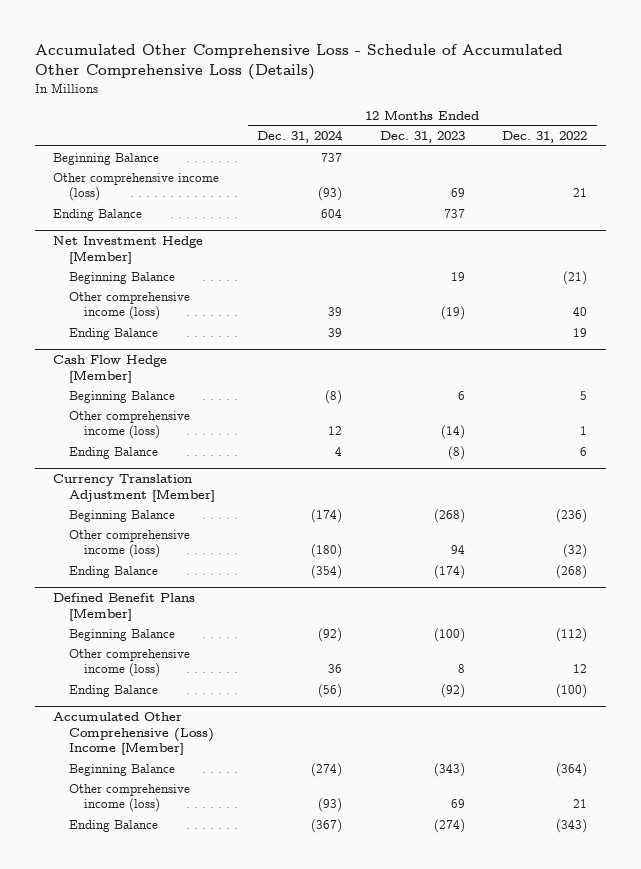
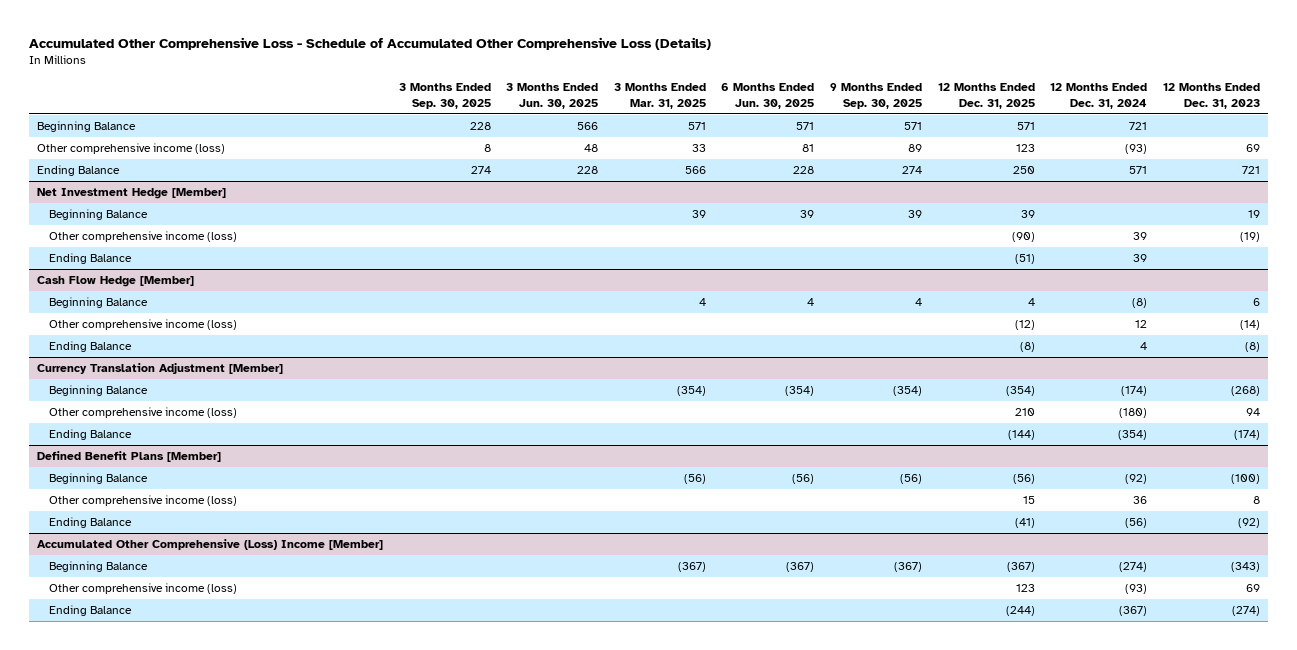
- | 12 Months Ended Dec. 31, 2024 | 12 Months Ended Dec. 31, 2023 | 12 Months Ended Dec. 31, 2022
+ | 3 Months Ended Sep. 30, 2025 | 3 Months Ended Jun. 30, 2025 | 3 Months Ended Mar. 31, 2025 | 6 Months Ended Jun. 30, 2025 | 9 Months Ended Sep. 30, 2025 | 12 Months Ended Dec. 31, 2025 | 12 Months Ended Dec. 31, 2024 | 12 Months Ended Dec. 31, 2023
- Beginning Balance | 737 | |
+ Beginning Balance | 228 | 566 | 571 | 571 | 571 | 571 | 721 |
- Ending Balance | 604 | 737 |
+ Ending Balance | 274 | 228 | 566 | 228 | 274 | 250 | 571 | 721

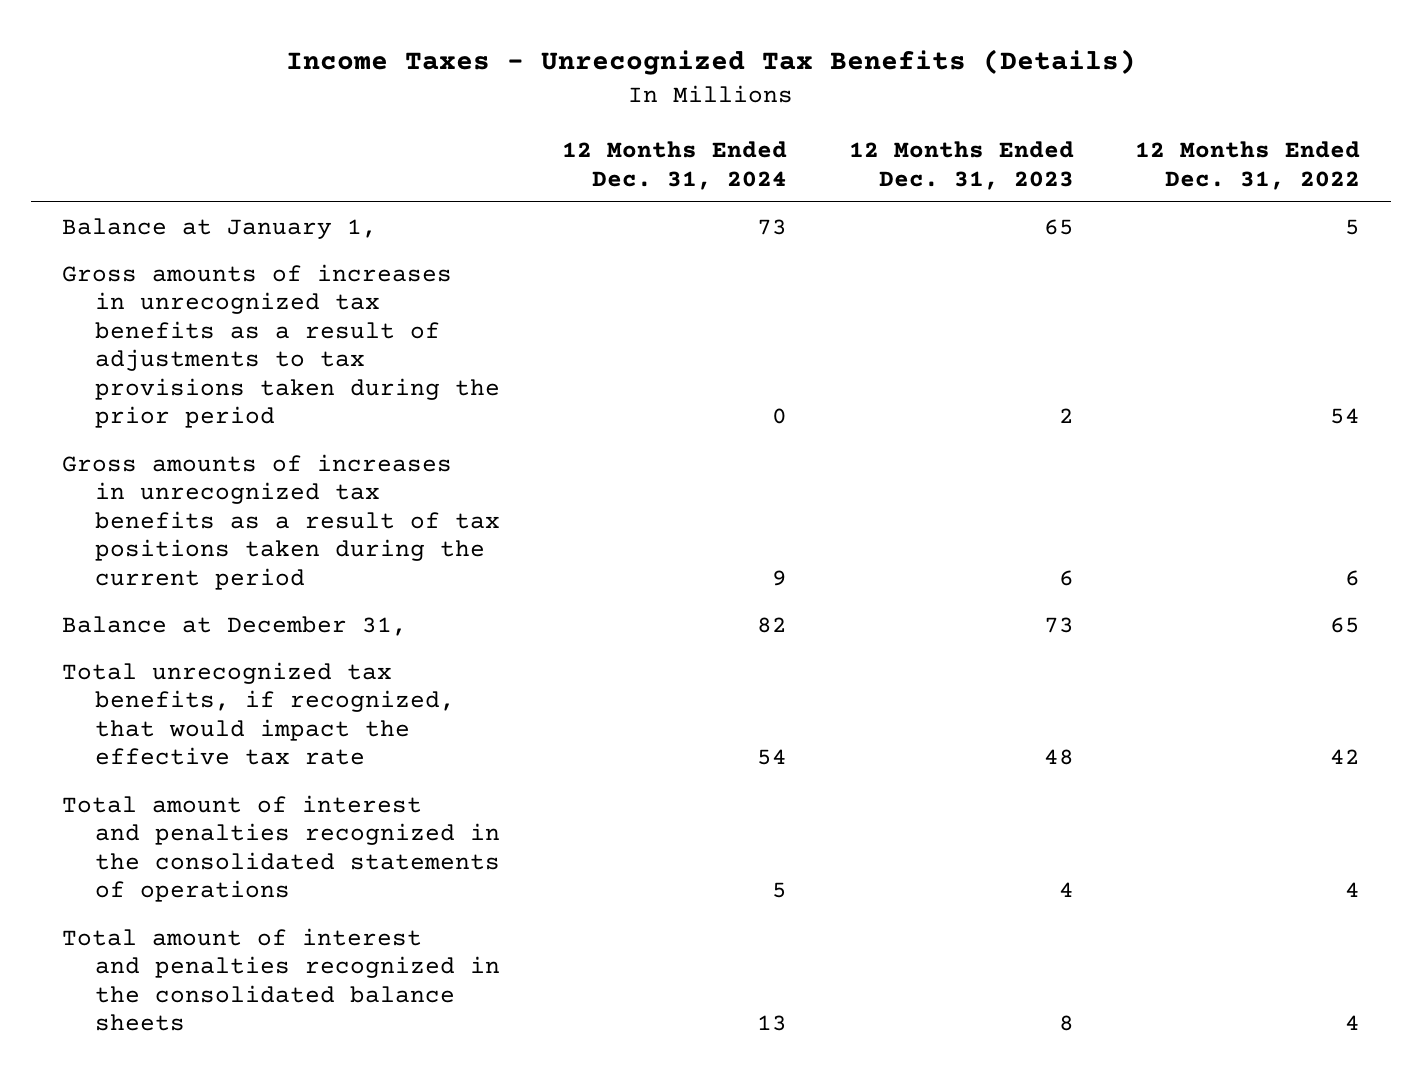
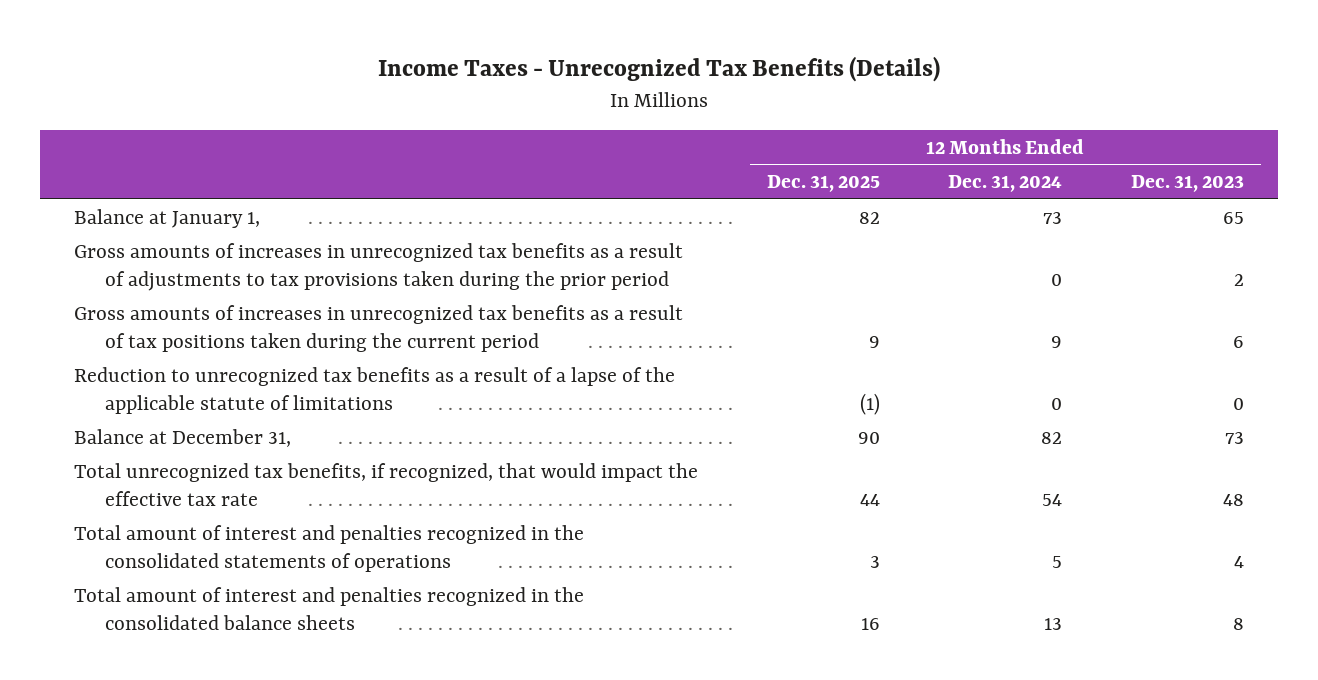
- | 12 Months Ended Dec. 31, 2024 | 12 Months Ended Dec. 31, 2023 | 12 Months Ended Dec. 31, 2022
+ | 12 Months Ended Dec. 31, 2025 | 12 Months Ended Dec. 31, 2024 | 12 Months Ended Dec. 31, 2023
+ Reduction to unrecognized tax benefits as a result of a lapse of the applicable statute of limitations | (1) | 0 | 0

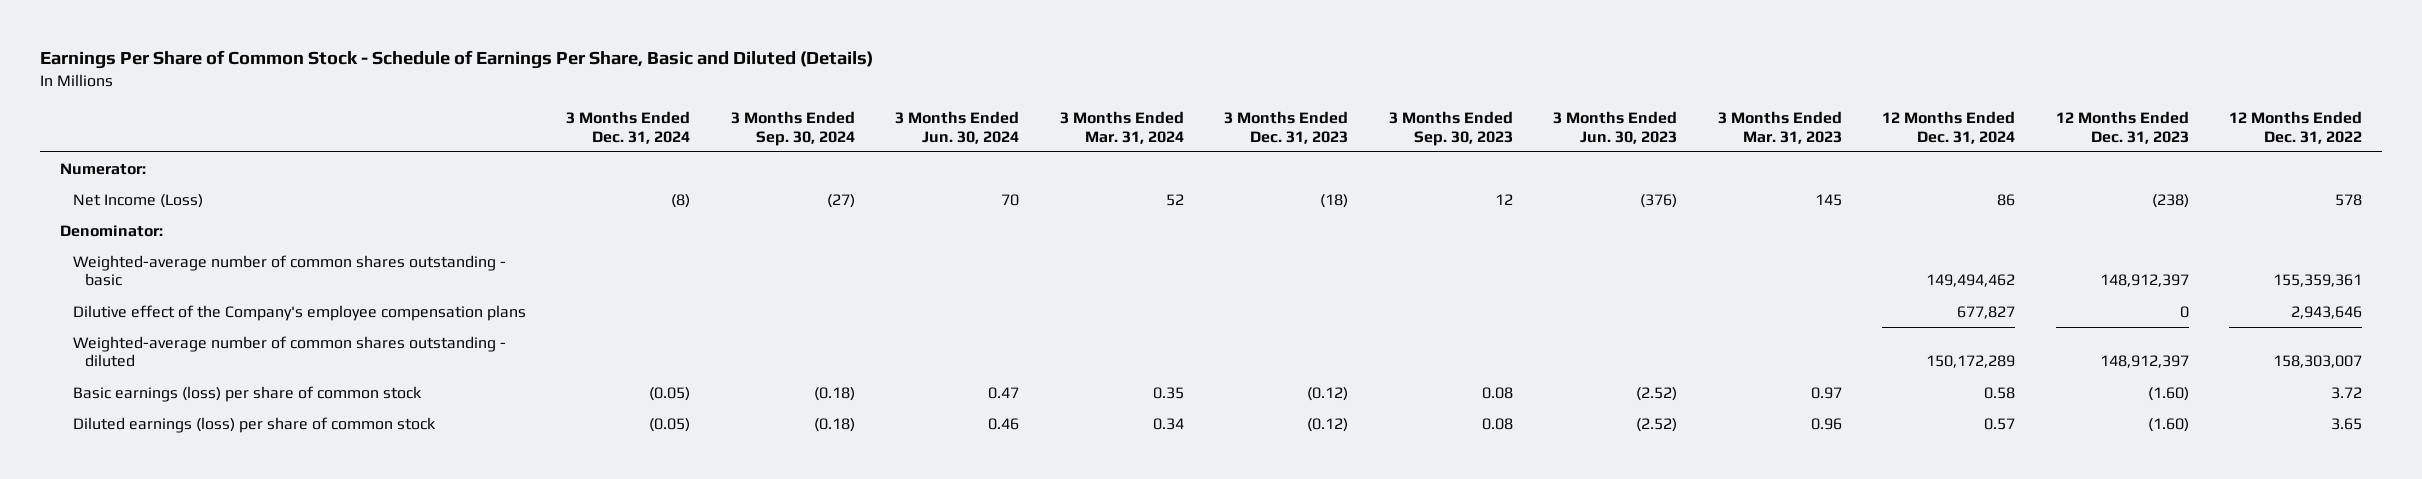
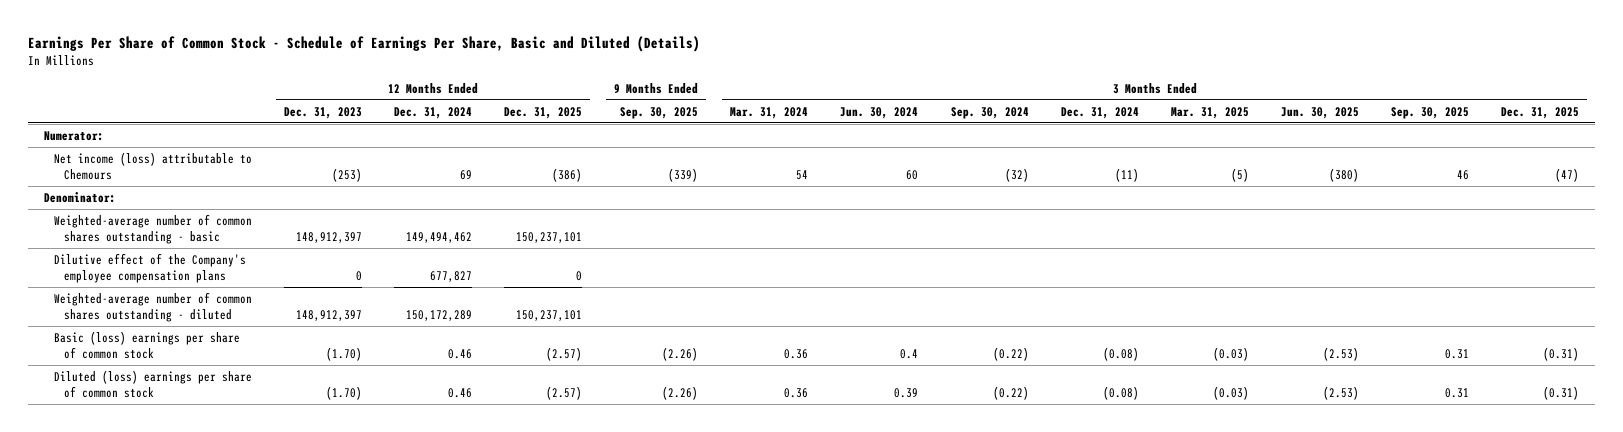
- | 3 Months Ended Dec. 31, 2024 | 3 Months Ended Sep. 30, 2024 | 3 Months Ended Jun. 30, 2024 | 3 Months Ended Mar. 31, 2024 | 3 Months Ended Dec. 31, 2023 | 3 Months Ended Sep. 30, 2023 | 3 Months Ended Jun. 30, 2023 | 3 Months Ended Mar. 31, 2023 | 12 Months Ended Dec. 31, 2024 | 12 Months Ended Dec. 31, 2023 | 12 Months Ended Dec. 31, 2022
+ | 12 Months Ended Dec. 31, 2023 | 12 Months Ended Dec. 31, 2024 | 12 Months Ended Dec. 31, 2025 | 9 Months Ended Sep. 30, 2025 | 3 Months Ended Mar. 31, 2024 | 3 Months Ended Jun. 30, 2024 | 3 Months Ended Sep. 30, 2024 | 3 Months Ended Dec. 31, 2024 | 3 Months Ended Mar. 31, 2025 | 3 Months Ended Jun. 30, 2025 | 3 Months Ended Sep. 30, 2025 | 3 Months Ended Dec. 31, 2025
- Net Income (Loss) | (8) | (27) | 70 | 52 | (18) | 12 | (376) | 145 | 86 | (238) | 578
+ Net income (loss) attributable to Chemours | (253) | 69 | (386) | (339) | 54 | 60 | (32) | (11) | (5) | (380) | 46 | (47)
- Basic earnings (loss) per share of common stock | (0.05) | (0.18) | 0.47 | 0.35 | (0.12) | 0.08 | (2.52) | 0.97 | 0.58 | (1.60) | 3.72
- Diluted earnings (loss) per share of common stock | (0.05) | (0.18) | 0.46 | 0.34 | (0.12) | 0.08 | (2.52) | 0.96 | 0.57 | (1.60) | 3.65
+ Basic (loss) earnings per share of common stock | (1.70) | 0.46 | (2.57) | (2.26) | 0.36 | 0.4 | (0.22) | (0.08) | (0.03) | (2.53) | 0.31 | (0.31)
+ Diluted (loss) earnings per share of common stock | (1.70) | 0.46 | (2.57) | (2.26) | 0.36 | 0.39 | (0.22) | (0.08) | (0.03) | (2.53) | 0.31 | (0.31)

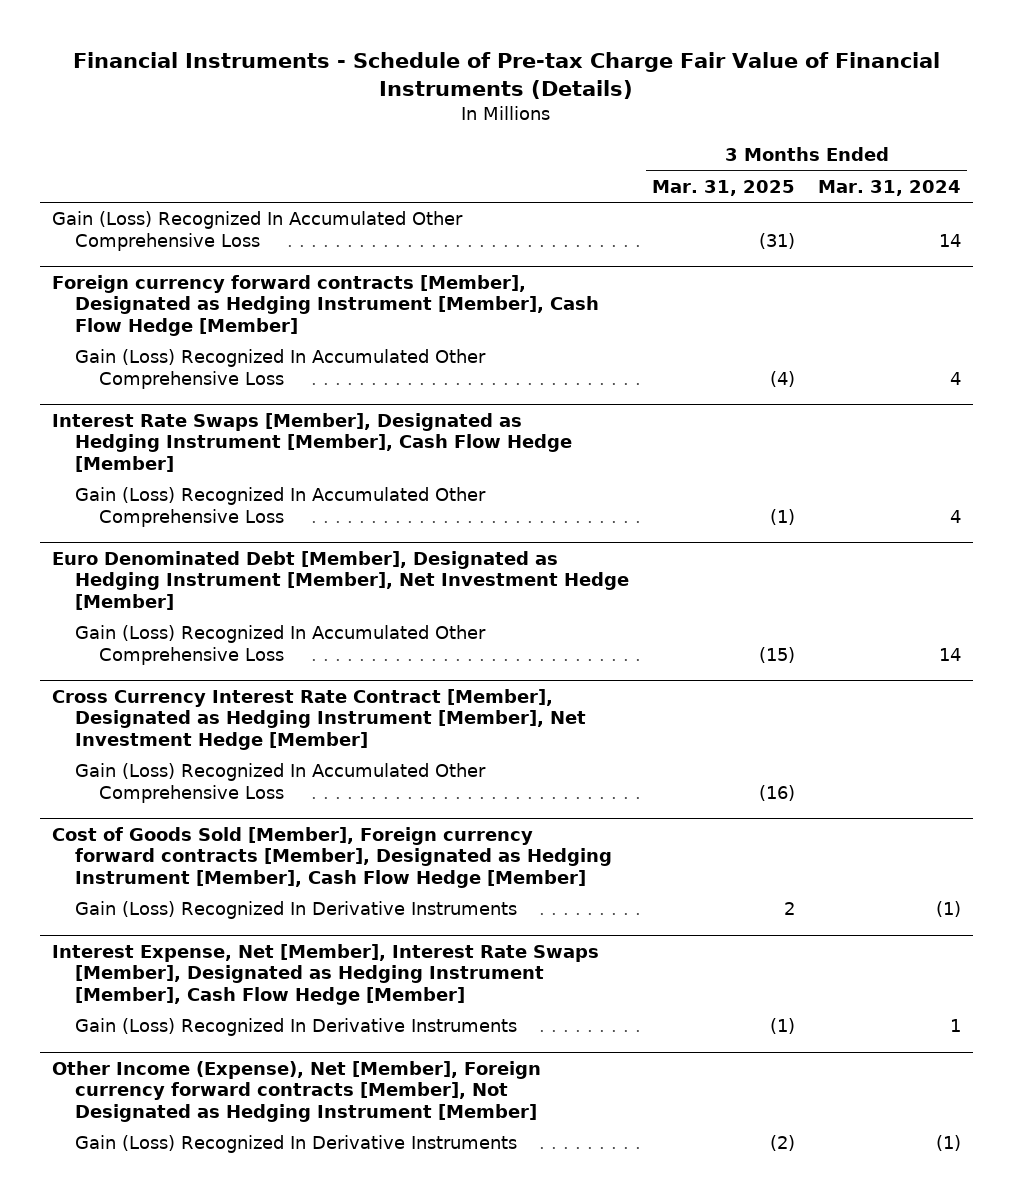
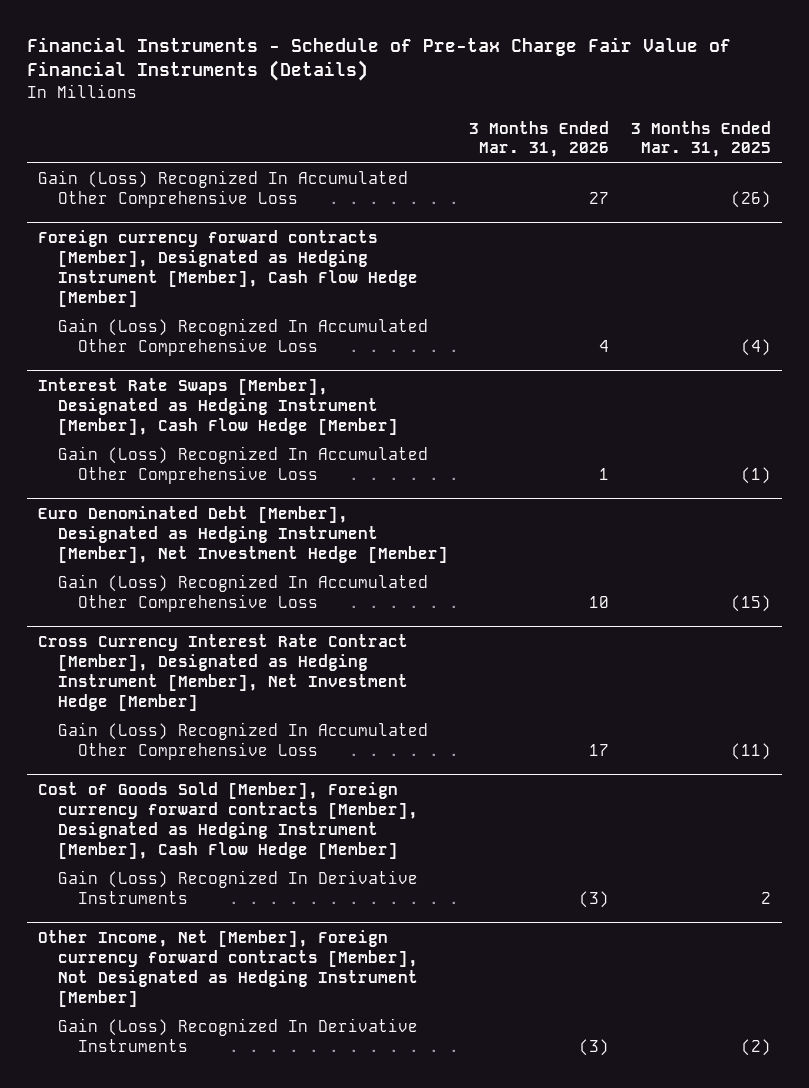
- | 3 Months Ended Mar. 31, 2025 | 3 Months Ended Mar. 31, 2024
+ | 3 Months Ended Mar. 31, 2026 | 3 Months Ended Mar. 31, 2025
- Gain (Loss) Recognized In Accumulated Other Comprehensive Loss | (31) | 14
+ Gain (Loss) Recognized In Accumulated Other Comprehensive Loss | 27 | (26)
@ Cross Currency Interest Rate Contract [Member], Designated as Hedging Instrument [Member], Net Investment Hedge [Member]
- Gain (Loss) Recognized In Accumulated Other Comprehensive Loss | (16) |
+ Gain (Loss) Recognized In Accumulated Other Comprehensive Loss | 17 | (11)
- Interest Expense, Net [Member], Interest Rate Swaps [Member], Designated as Hedging Instrument [Member], Cash Flow Hedge [Member]
- Gain (Loss) Recognized In Derivative Instruments | (1) | 1
- Other Income (Expense), Net [Member], Foreign currency forward contracts [Member], Not Designated as Hedging Instrument [Member]
+ Other Income, Net [Member], Foreign currency forward contracts [Member], Not Designated as Hedging Instrument [Member]

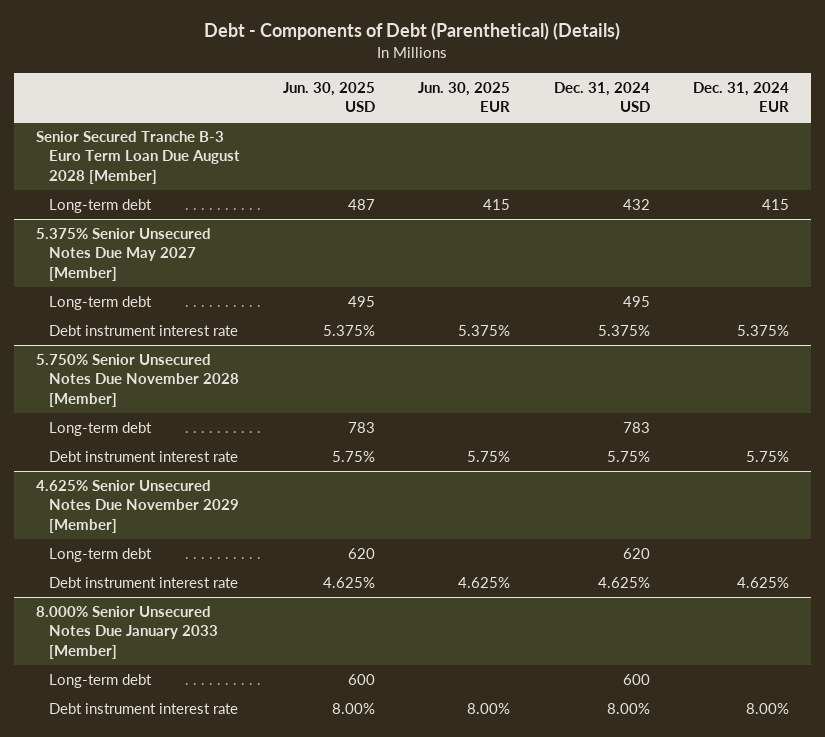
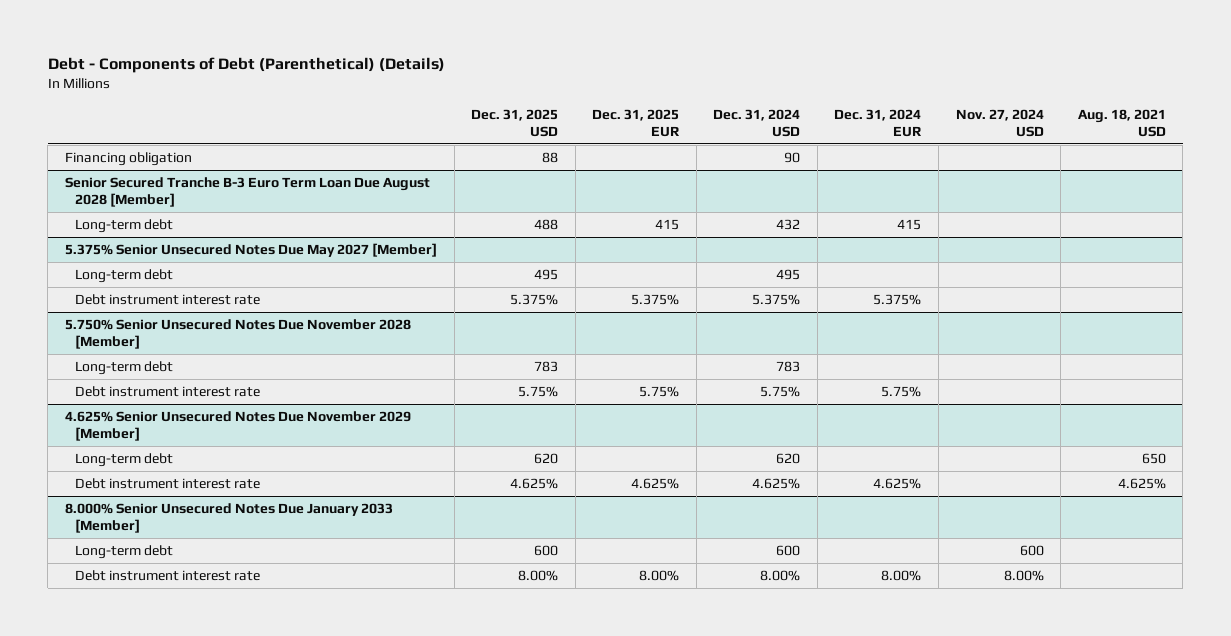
- | Jun. 30, 2025 USD | Jun. 30, 2025 EUR | Dec. 31, 2024 USD | Dec. 31, 2024 EUR
+ | Dec. 31, 2025 USD | Dec. 31, 2025 EUR | Dec. 31, 2024 USD | Dec. 31, 2024 EUR | Nov. 27, 2024 USD | Aug. 18, 2021 USD
+ Financing obligation | 88 | | 90 | | |

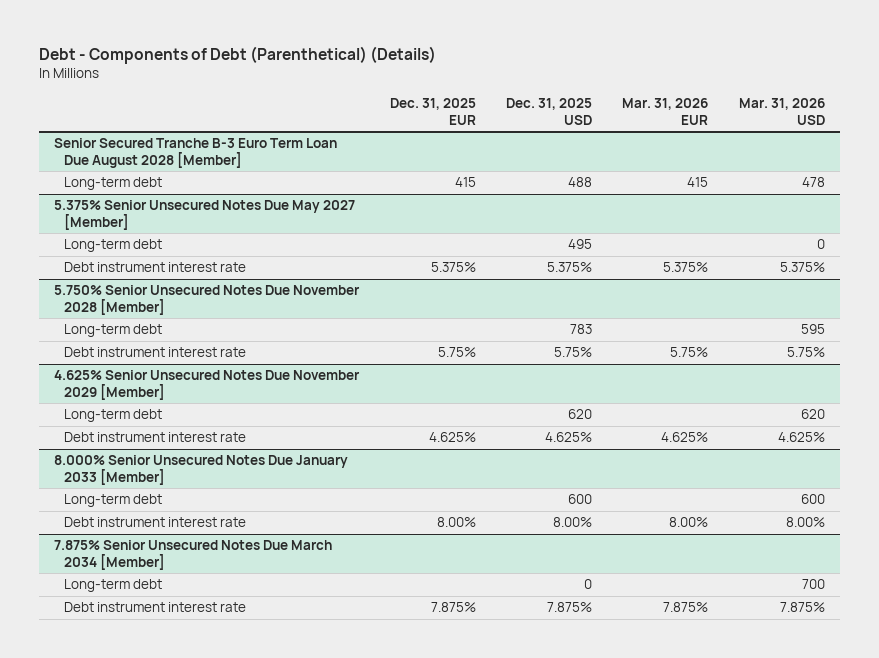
- | Dec. 31, 2025 USD | Dec. 31, 2025 EUR | Dec. 31, 2024 USD | Dec. 31, 2024 EUR | Nov. 27, 2024 USD | Aug. 18, 2021 USD
+ | Dec. 31, 2025 EUR | Dec. 31, 2025 USD | Mar. 31, 2026 EUR | Mar. 31, 2026 USD
- Financing obligation | 88 | | 90 | | |
+ 7.875% Senior Unsecured Notes Due March 2034 [Member]
+ Long-term debt | | 0 | | 700
+ Debt instrument interest rate | 7.875% | 7.875% | 7.875% | 7.875%

